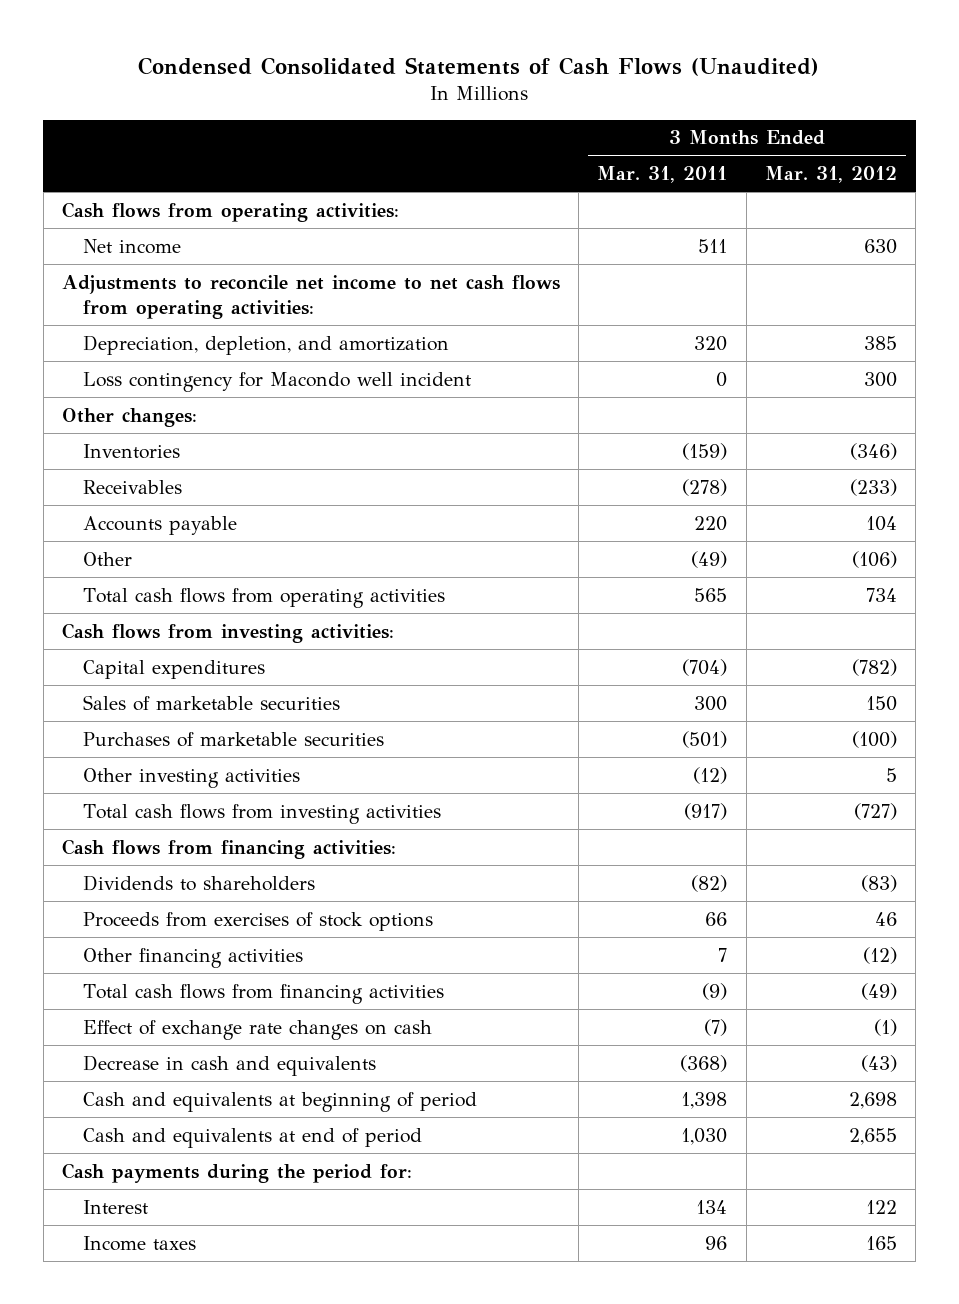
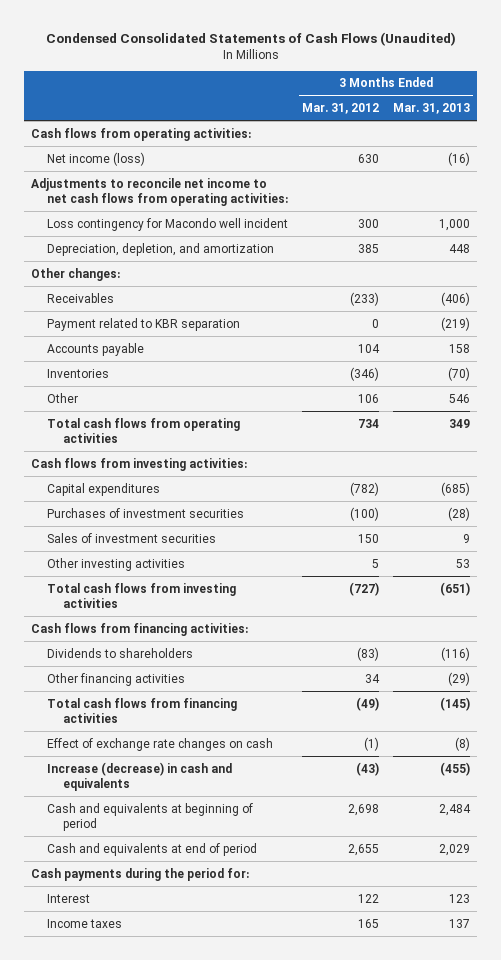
- | 3 Months Ended Mar. 31, 2011 | 3 Months Ended Mar. 31, 2012
+ | 3 Months Ended Mar. 31, 2012 | 3 Months Ended Mar. 31, 2013
- Net income | 511 | 630
+ Net income (loss) | 630 | (16)
moved down: Depreciation, depletion, and amortization | 385 | 448
+ Payment related to KBR separation | 0 | (219)
- Other | (49) | (106)
moved down: Inventories | (346) | (70)
+ Other | 106 | 546
- Sales of marketable securities | 300 | 150
- Purchases of marketable securities | (501) | (100)
+ Purchases of investment securities | (100) | (28)
+ Sales of investment securities | 150 | 9
- Proceeds from exercises of stock options | 66 | 46
- Other financing activities | 7 | (12)
+ Other financing activities | 34 | (29)
- Decrease in cash and equivalents | (368) | (43)
+ Increase (decrease) in cash and equivalents | (43) | (455)

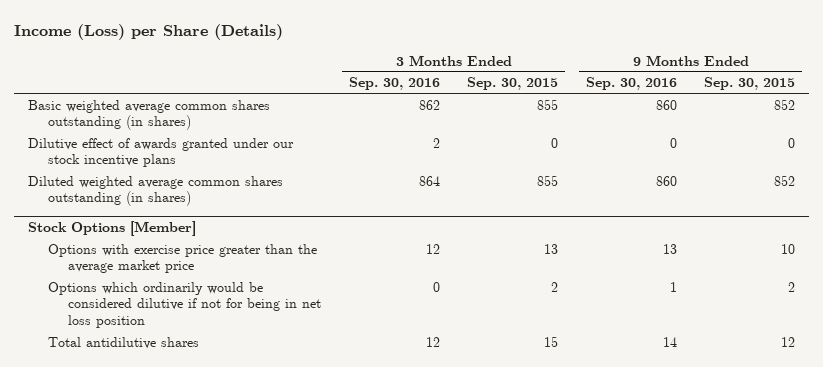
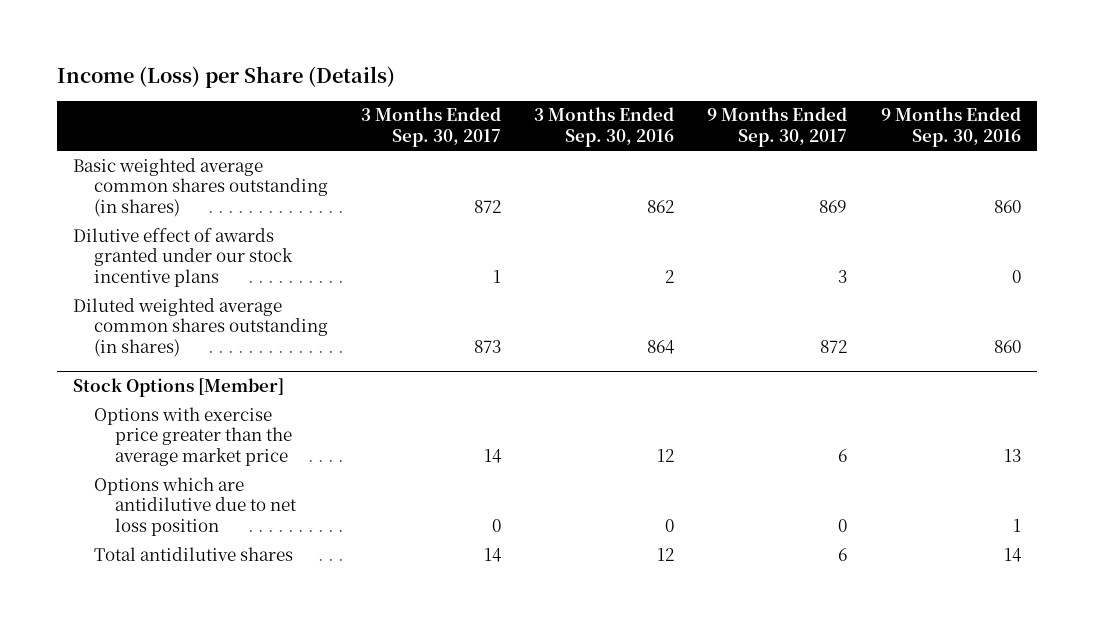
- | 3 Months Ended Sep. 30, 2016 | 3 Months Ended Sep. 30, 2015 | 9 Months Ended Sep. 30, 2016 | 9 Months Ended Sep. 30, 2015
+ | 3 Months Ended Sep. 30, 2017 | 3 Months Ended Sep. 30, 2016 | 9 Months Ended Sep. 30, 2017 | 9 Months Ended Sep. 30, 2016
@ Stock Options [Member]
- Options which ordinarily would be considered dilutive if not for being in net loss position | 0 | 2 | 1 | 2
+ Options which are antidilutive due to net loss position | 0 | 0 | 0 | 1

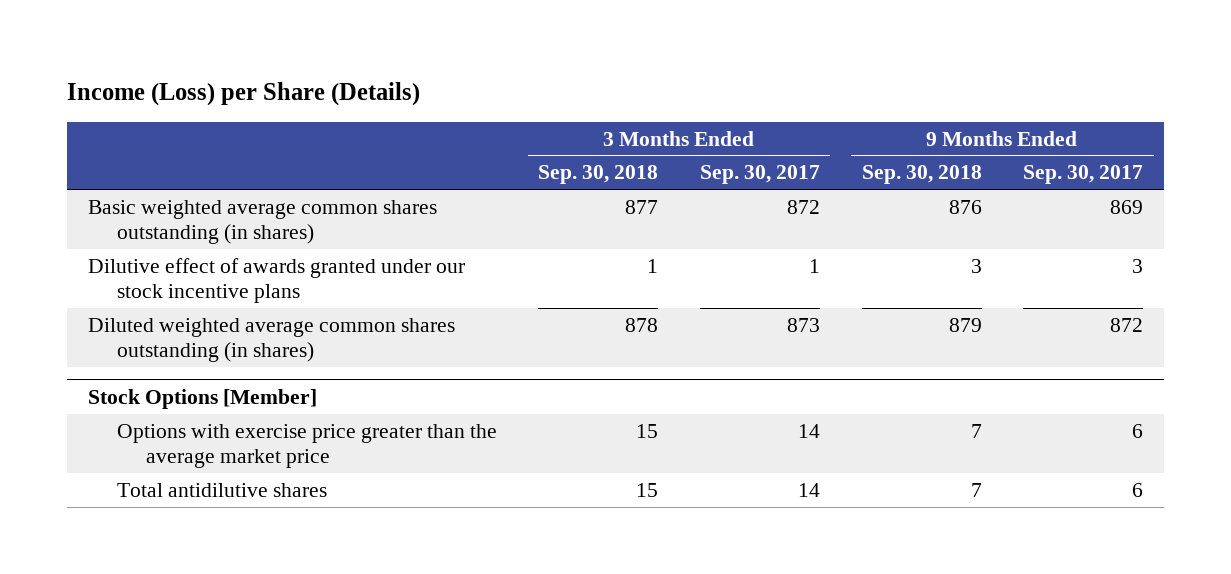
- | 3 Months Ended Sep. 30, 2017 | 3 Months Ended Sep. 30, 2016 | 9 Months Ended Sep. 30, 2017 | 9 Months Ended Sep. 30, 2016
+ | 3 Months Ended Sep. 30, 2018 | 3 Months Ended Sep. 30, 2017 | 9 Months Ended Sep. 30, 2018 | 9 Months Ended Sep. 30, 2017
@ Stock Options [Member]
- Options which are antidilutive due to net loss position | 0 | 0 | 0 | 1

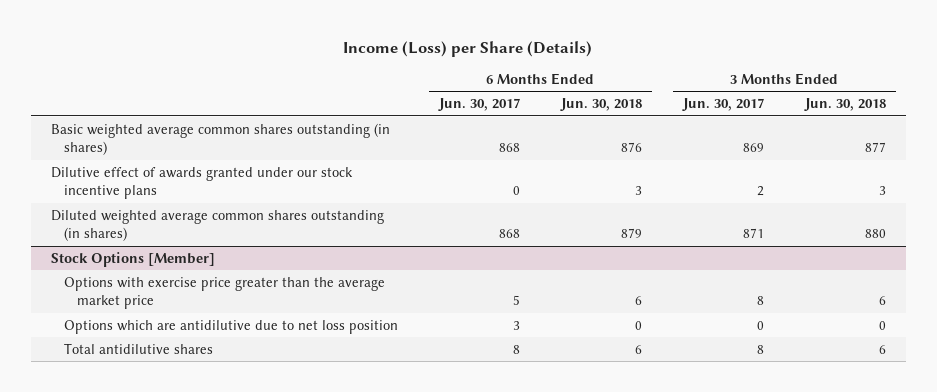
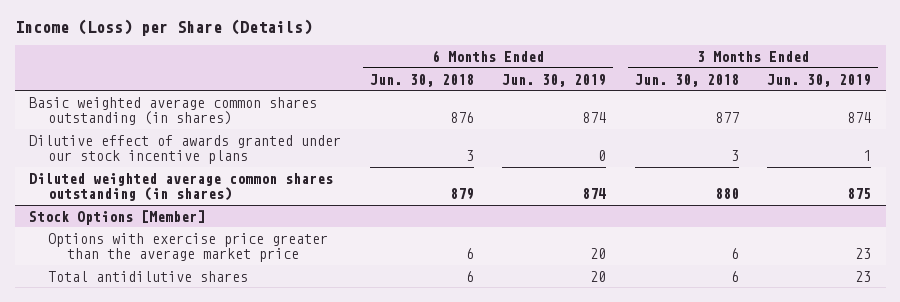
- | 6 Months Ended Jun. 30, 2017 | 6 Months Ended Jun. 30, 2018 | 3 Months Ended Jun. 30, 2017 | 3 Months Ended Jun. 30, 2018
+ | 6 Months Ended Jun. 30, 2018 | 6 Months Ended Jun. 30, 2019 | 3 Months Ended Jun. 30, 2018 | 3 Months Ended Jun. 30, 2019
@ Stock Options [Member]
- Options which are antidilutive due to net loss position | 3 | 0 | 0 | 0

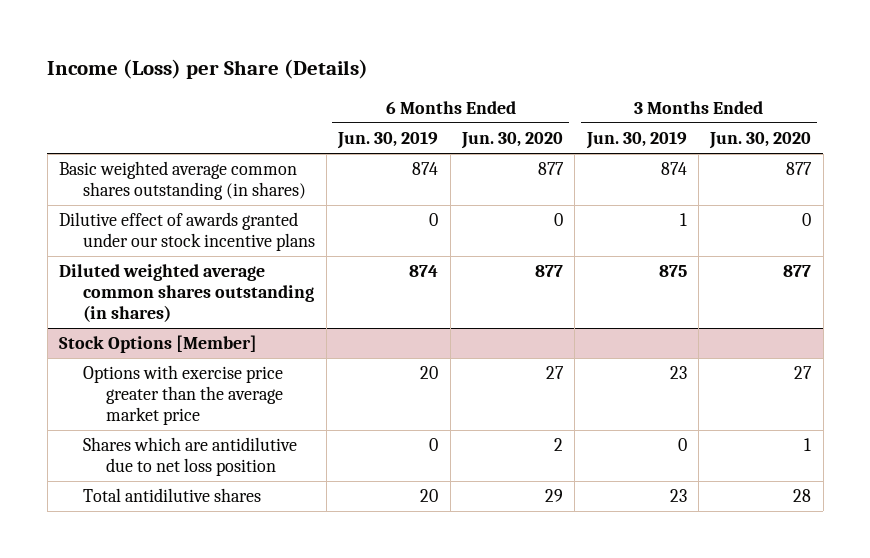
- | 6 Months Ended Jun. 30, 2018 | 6 Months Ended Jun. 30, 2019 | 3 Months Ended Jun. 30, 2018 | 3 Months Ended Jun. 30, 2019
+ | 6 Months Ended Jun. 30, 2019 | 6 Months Ended Jun. 30, 2020 | 3 Months Ended Jun. 30, 2019 | 3 Months Ended Jun. 30, 2020
@ Stock Options [Member]
+ Shares which are antidilutive due to net loss position | 0 | 2 | 0 | 1

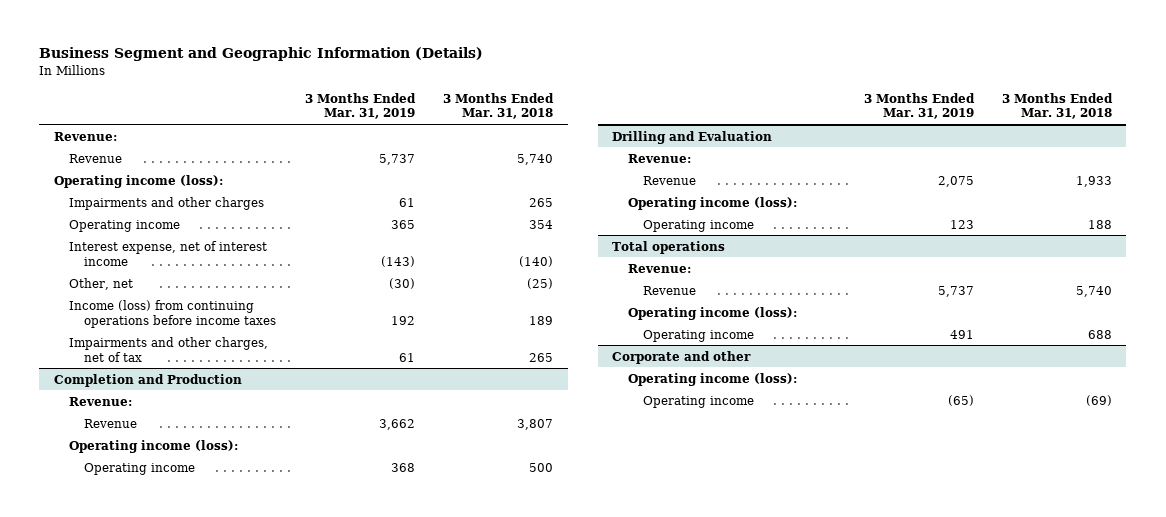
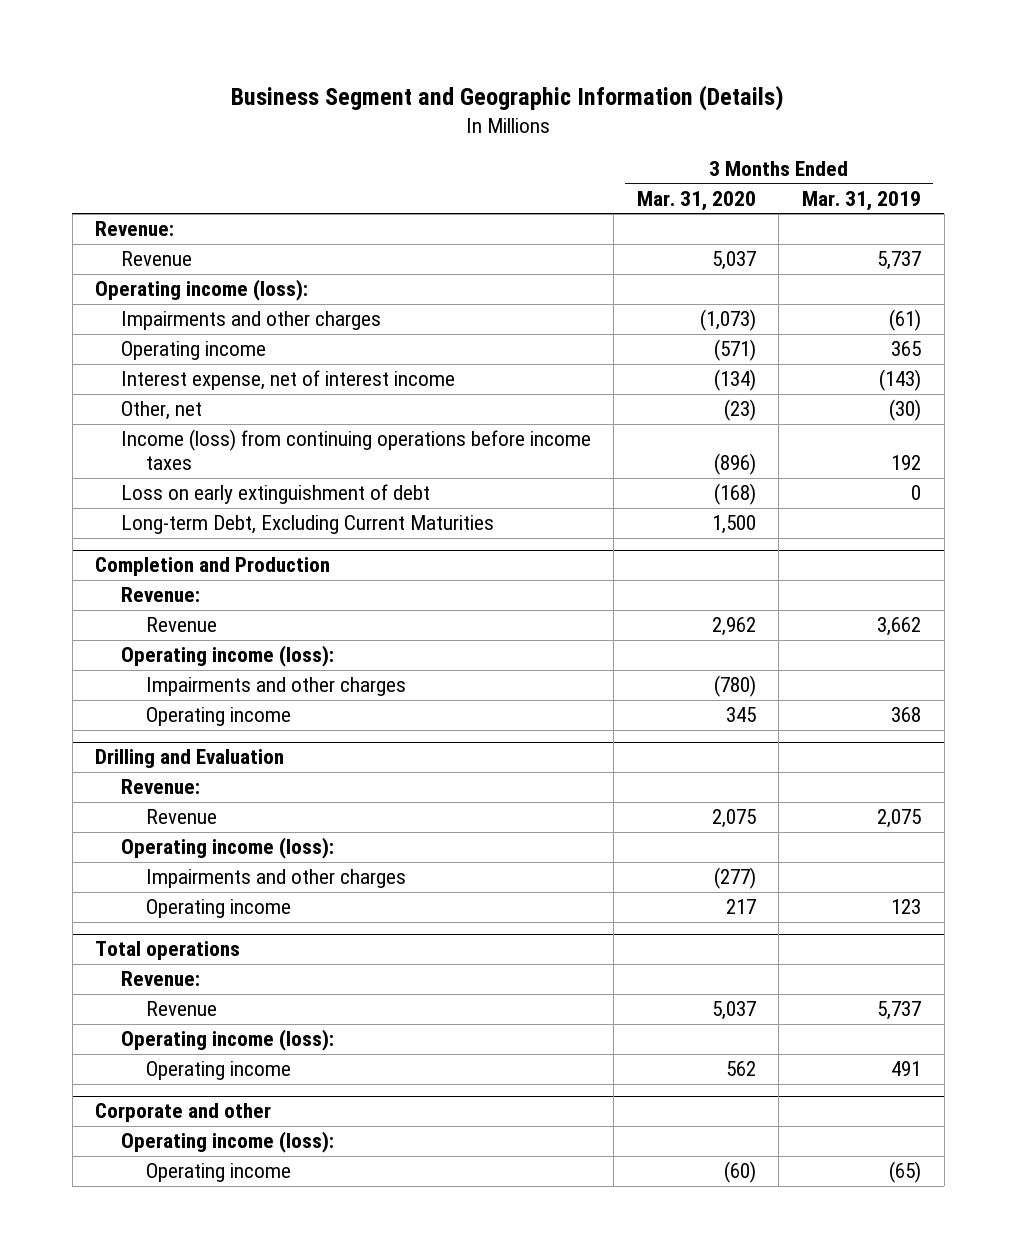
- | 3 Months Ended Mar. 31, 2019 | 3 Months Ended Mar. 31, 2018
+ | 3 Months Ended Mar. 31, 2020 | 3 Months Ended Mar. 31, 2019
- Impairments and other charges | 61 | 265
+ Impairments and other charges | (1,073) | (61)
- Impairments and other charges, net of tax | 61 | 265
+ Loss on early extinguishment of debt | (168) | 0
+ Long-term Debt, Excluding Current Maturities | 1,500 |
@ Completion and Production
+ Impairments and other charges | (780) |
@ Drilling and Evaluation
+ Impairments and other charges | (277) |

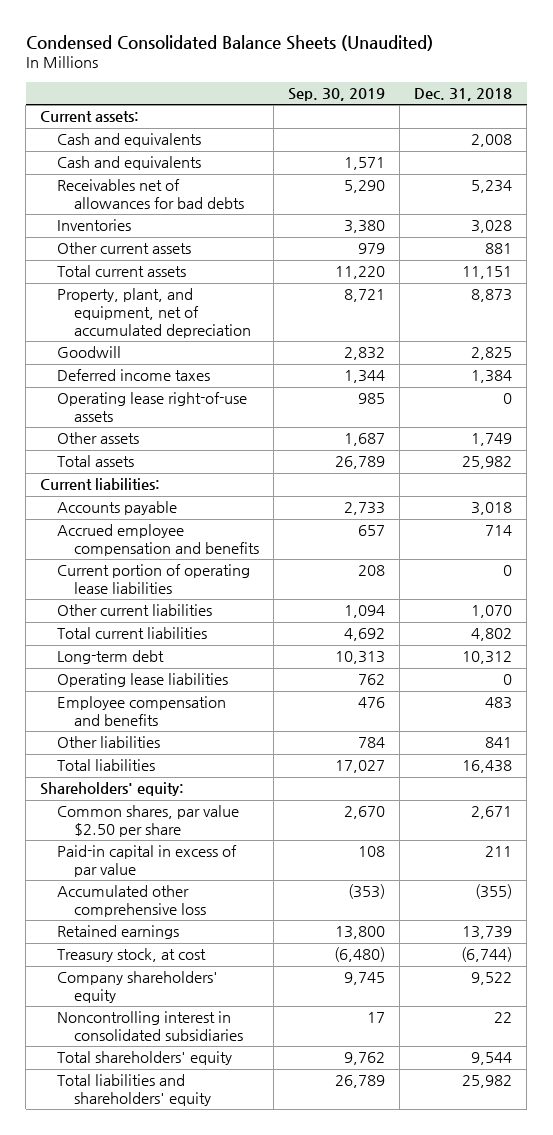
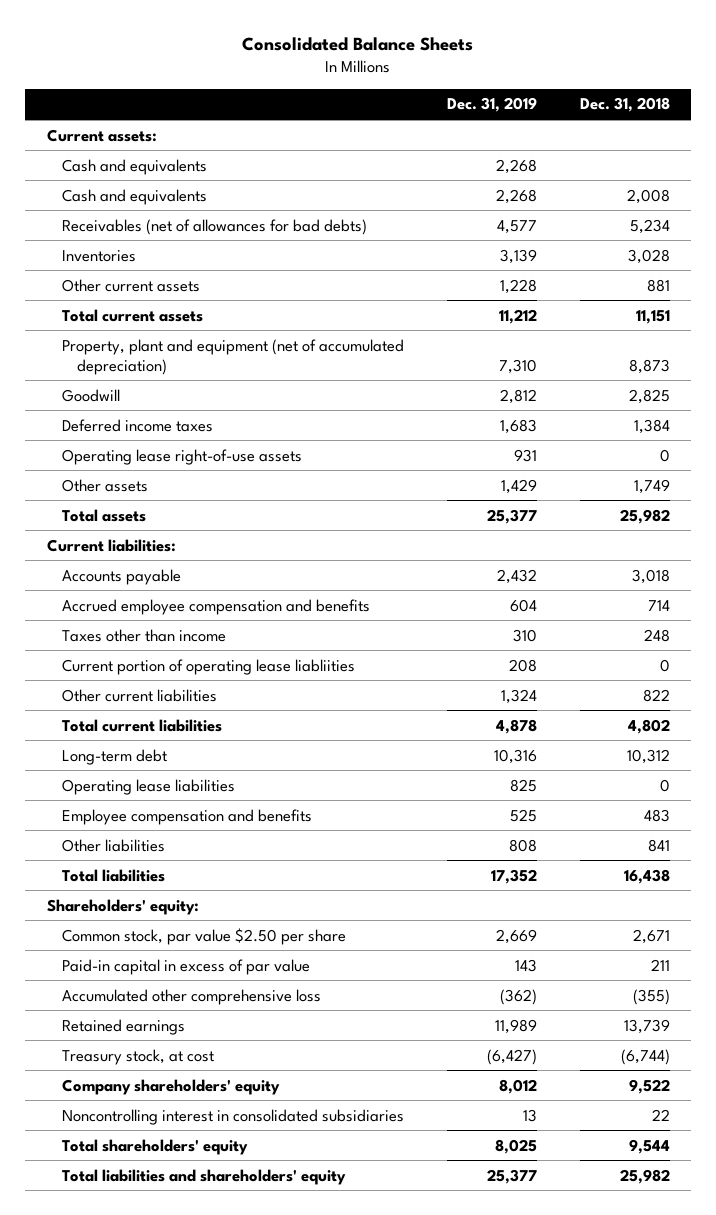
- Condensed Consolidated Balance Sheets (Unaudited)
+ Consolidated Balance Sheets
- | Sep. 30, 2019 | Dec. 31, 2018
+ | Dec. 31, 2019 | Dec. 31, 2018
- Receivables net of allowances for bad debts | 5,290 | 5,234
moved down: Cash and equivalents | 2,268 | 2,008
+ Receivables (net of allowances for bad debts) | 4,577 | 5,234
- Property, plant, and equipment, net of accumulated depreciation | 8,721 | 8,873
+ Property, plant and equipment (net of accumulated depreciation) | 7,310 | 8,873
- Current portion of operating lease liabilities | 208 | 0
- Other current liabilities | 1,094 | 1,070
+ Taxes other than income | 310 | 248
+ Current portion of operating lease liabliities | 208 | 0
+ Other current liabilities | 1,324 | 822
- Common shares, par value $2.50 per share | 2,670 | 2,671
+ Common stock, par value $2.50 per share | 2,669 | 2,671

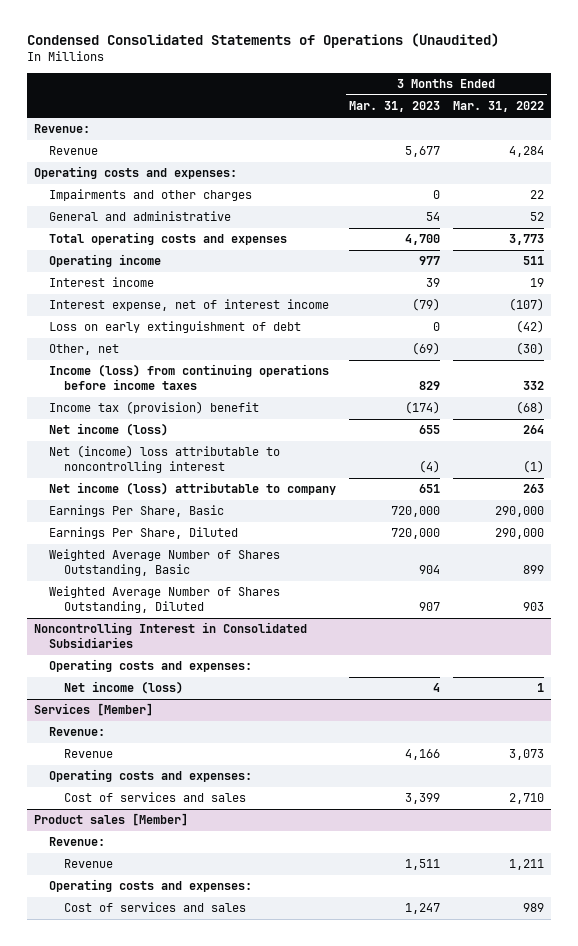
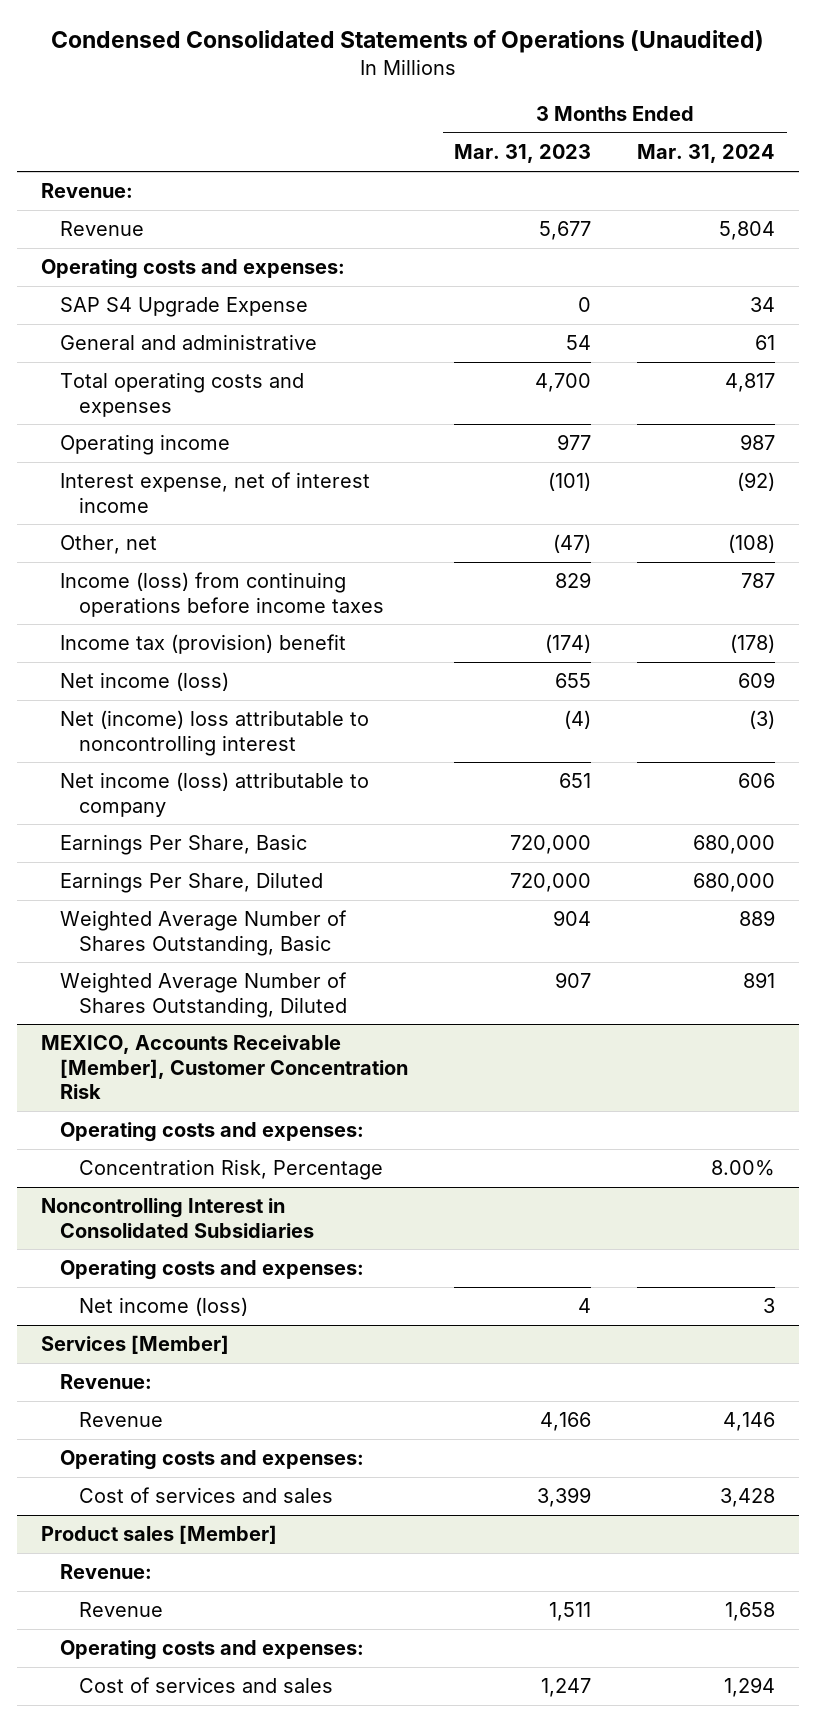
- | 3 Months Ended Mar. 31, 2023 | 3 Months Ended Mar. 31, 2022
+ | 3 Months Ended Mar. 31, 2023 | 3 Months Ended Mar. 31, 2024
- Impairments and other charges | 0 | 22
+ SAP S4 Upgrade Expense | 0 | 34
- Interest income | 39 | 19
- Interest expense, net of interest income | (79) | (107)
- Loss on early extinguishment of debt | 0 | (42)
- Other, net | (69) | (30)
+ Interest expense, net of interest income | (101) | (92)
+ Other, net | (47) | (108)
+ MEXICO, Accounts Receivable [Member], Customer Concentration Risk
+ Operating costs and expenses:
+ Concentration Risk, Percentage | | 8.00%

